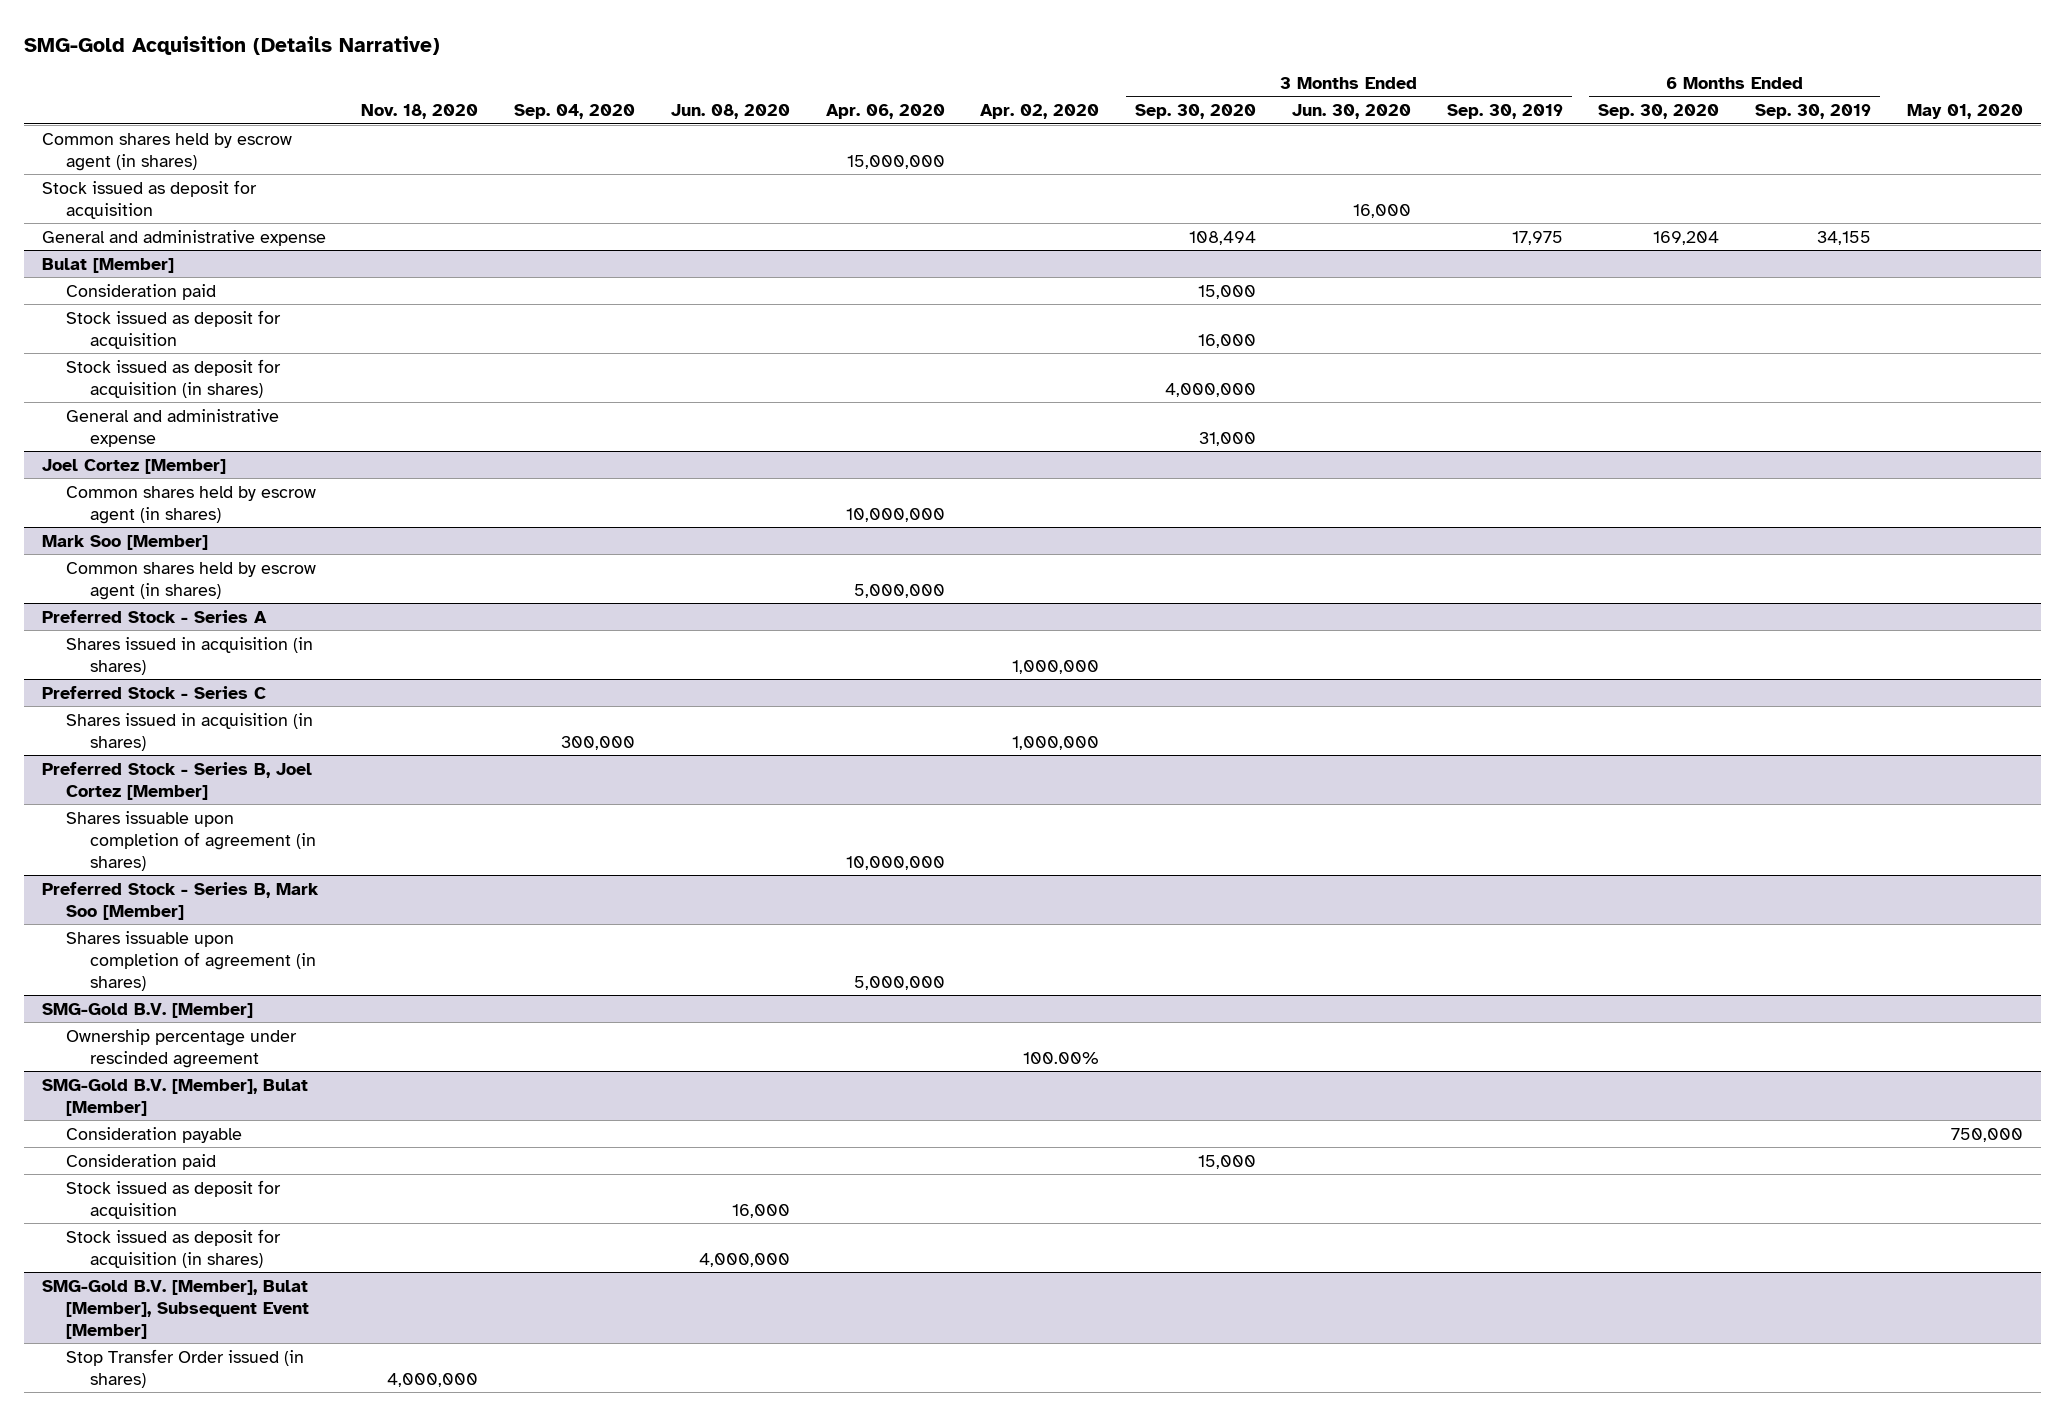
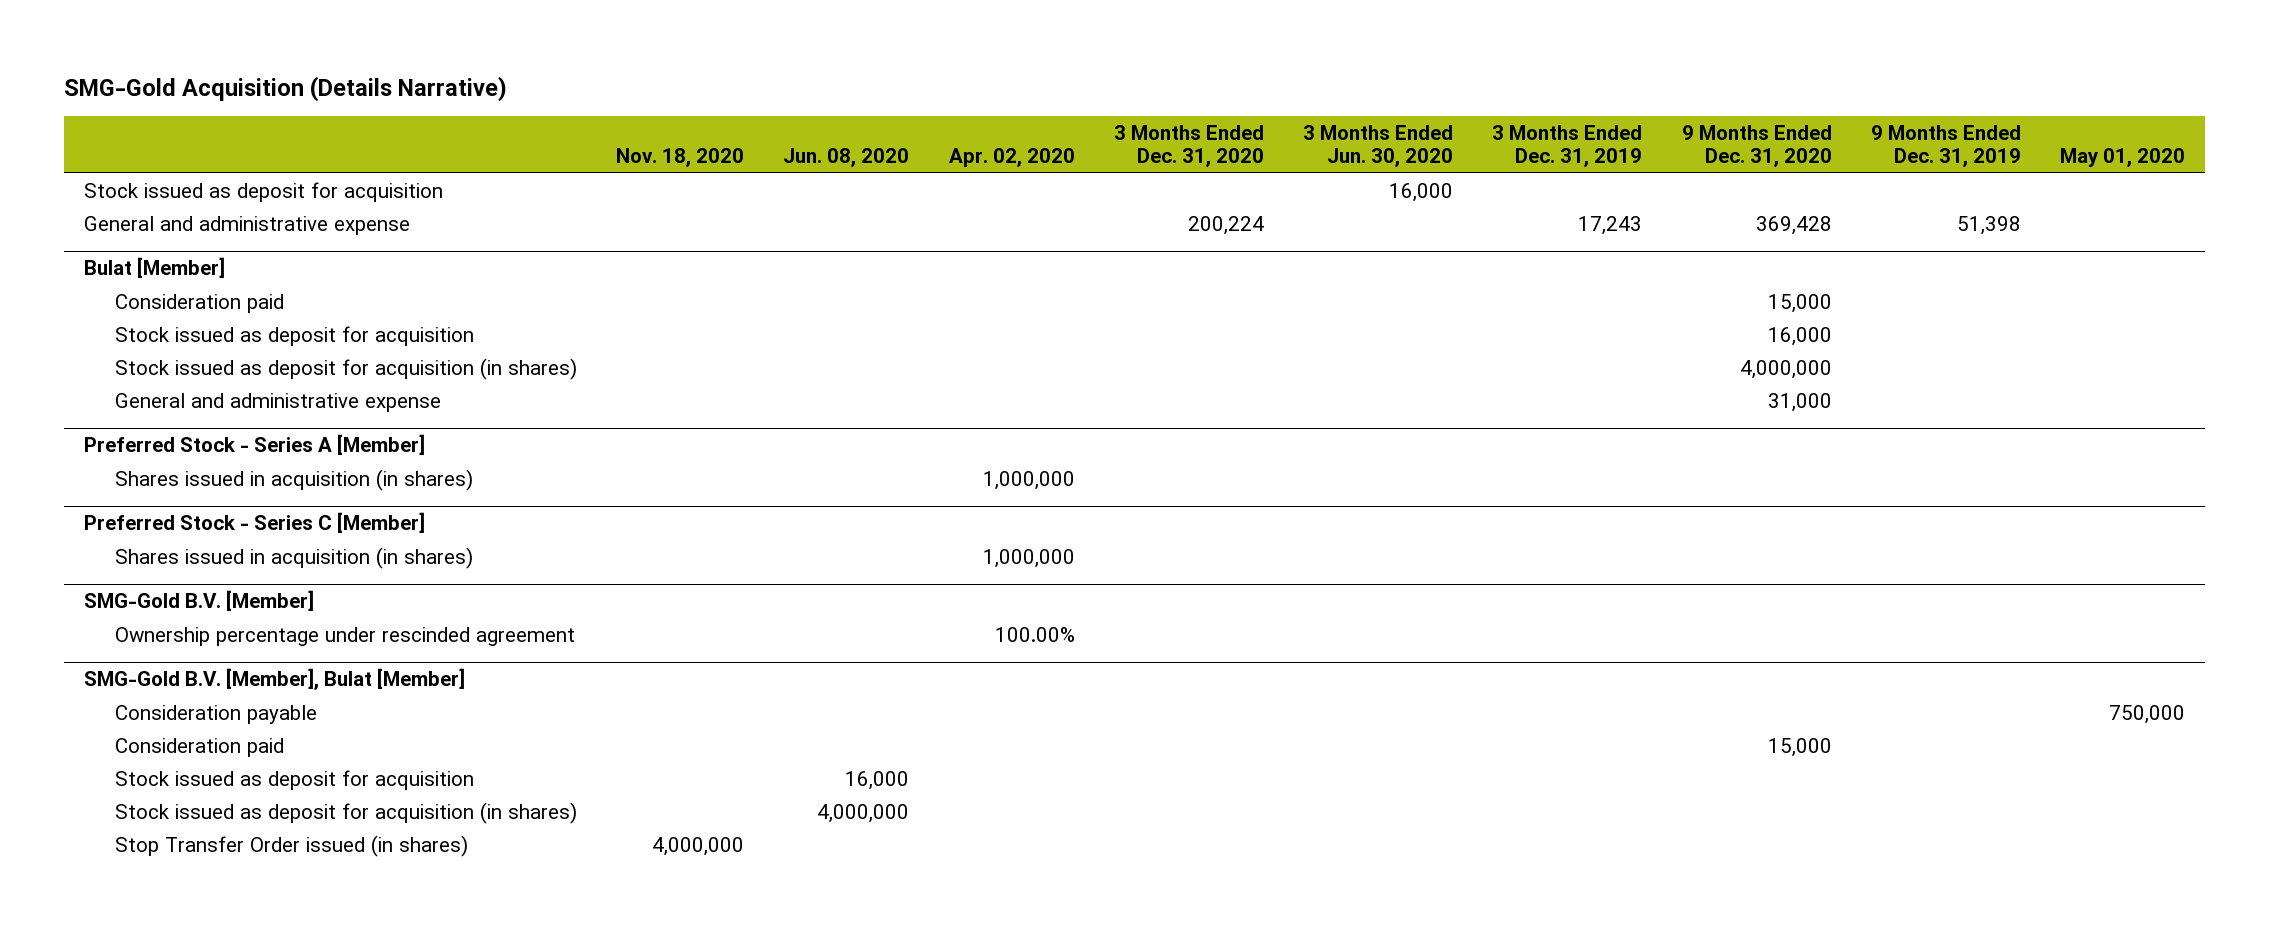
- | Nov. 18, 2020 | Sep. 04, 2020 | Jun. 08, 2020 | Apr. 06, 2020 | Apr. 02, 2020 | 3 Months Ended Sep. 30, 2020 | 3 Months Ended Jun. 30, 2020 | 3 Months Ended Sep. 30, 2019 | 6 Months Ended Sep. 30, 2020 | 6 Months Ended Sep. 30, 2019 | May 01, 2020
+ | Nov. 18, 2020 | Jun. 08, 2020 | Apr. 02, 2020 | 3 Months Ended Dec. 31, 2020 | 3 Months Ended Jun. 30, 2020 | 3 Months Ended Dec. 31, 2019 | 9 Months Ended Dec. 31, 2020 | 9 Months Ended Dec. 31, 2019 | May 01, 2020
- Common shares held by escrow agent (in shares) | | | | 15,000,000 | | | | | | |
- Joel Cortez [Member]
- Common shares held by escrow agent (in shares) | | | | 10,000,000 | | | | | | |
- Mark Soo [Member]
- Common shares held by escrow agent (in shares) | | | | 5,000,000 | | | | | | |
- Preferred Stock - Series A
+ Preferred Stock - Series A [Member]
- Preferred Stock - Series C
+ Preferred Stock - Series C [Member]
- Preferred Stock - Series B, Joel Cortez [Member]
- Shares issuable upon completion of agreement (in shares) | | | | 10,000,000 | | | | | | |
- Preferred Stock - Series B, Mark Soo [Member]
- Shares issuable upon completion of agreement (in shares) | | | | 5,000,000 | | | | | | |
- SMG-Gold B.V. [Member], Bulat [Member], Subsequent Event [Member]
- Stop Transfer Order issued (in shares) | 4,000,000 | | | | | | | | | |
@ SMG-Gold B.V. [Member], Bulat [Member]
+ Stop Transfer Order issued (in shares) | 4,000,000 | | | | | | | |

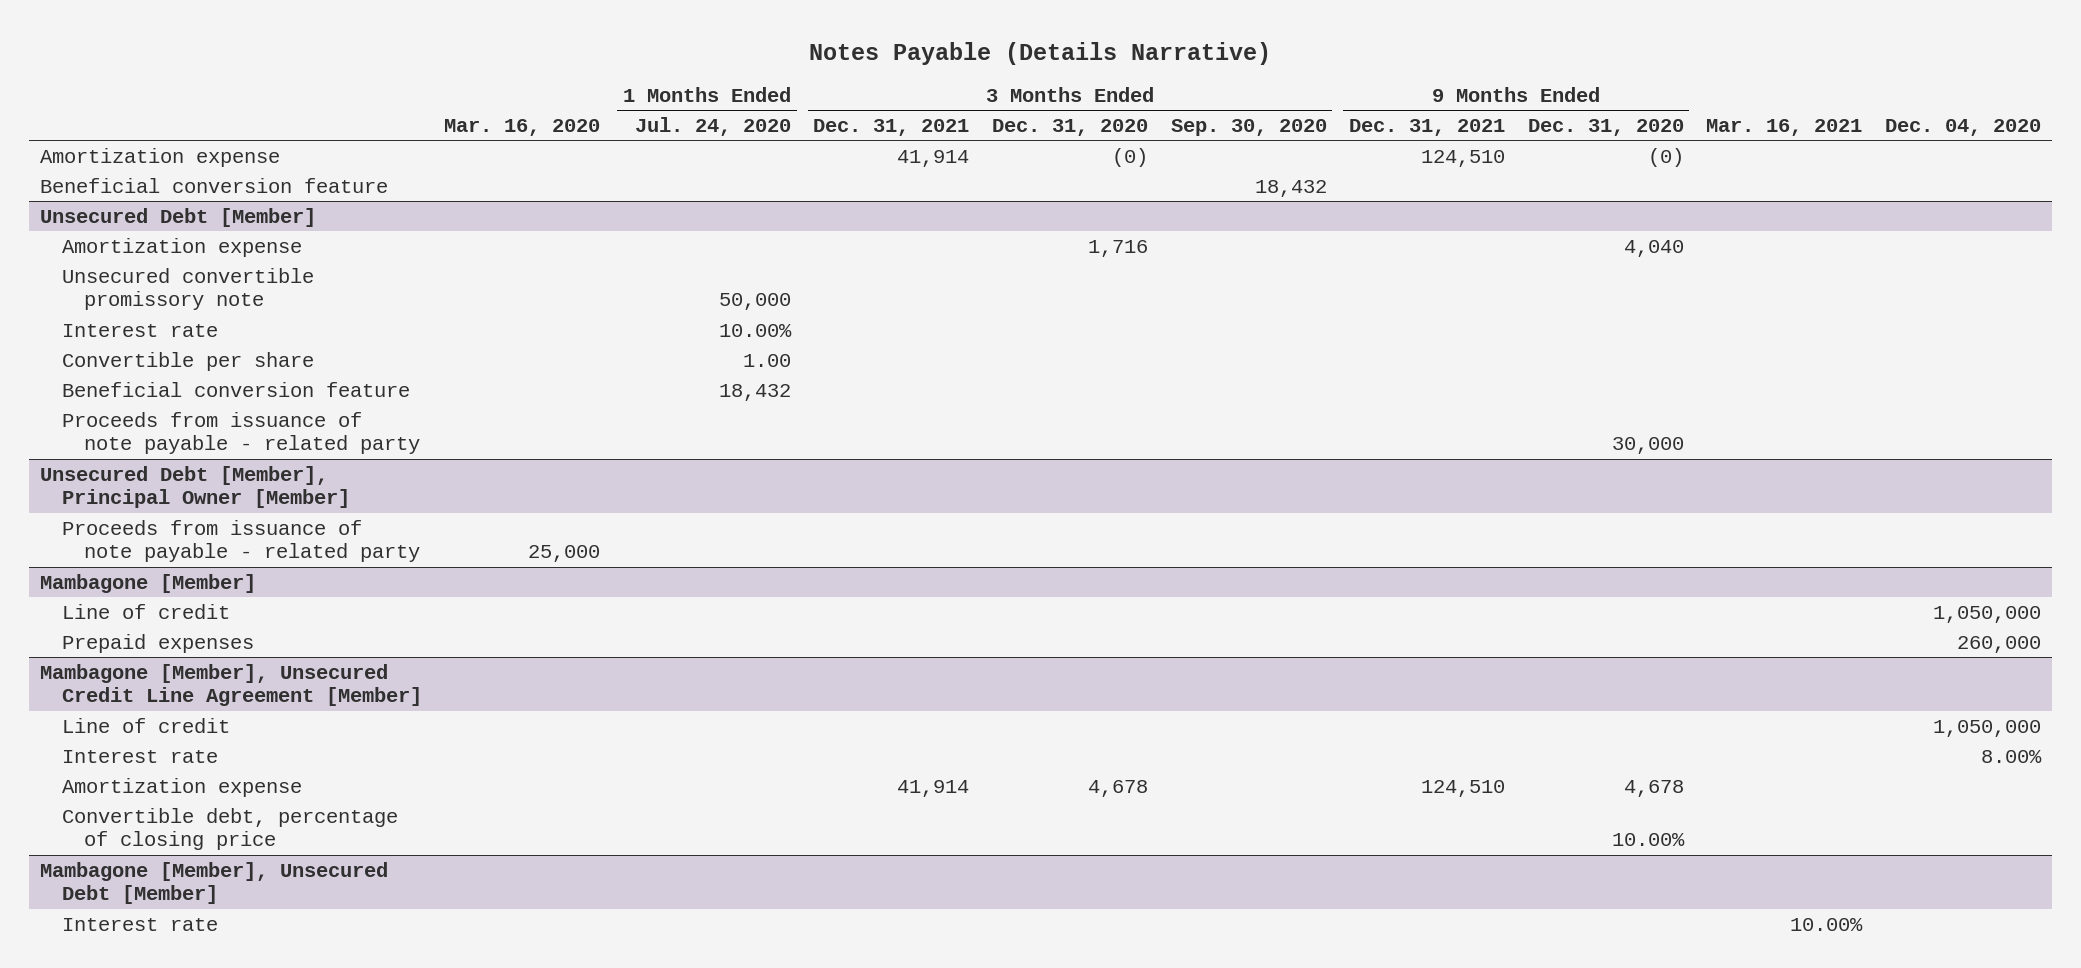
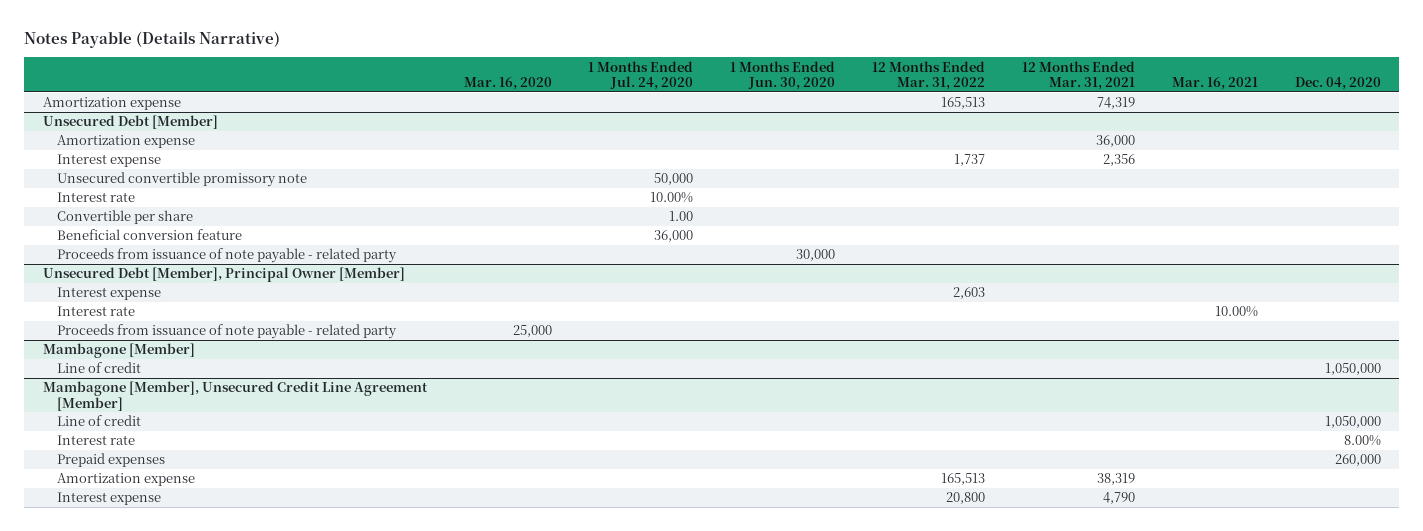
- | Mar. 16, 2020 | 1 Months Ended Jul. 24, 2020 | 3 Months Ended Dec. 31, 2021 | 3 Months Ended Dec. 31, 2020 | 3 Months Ended Sep. 30, 2020 | 9 Months Ended Dec. 31, 2021 | 9 Months Ended Dec. 31, 2020 | Mar. 16, 2021 | Dec. 04, 2020
+ | Mar. 16, 2020 | 1 Months Ended Jul. 24, 2020 | 1 Months Ended Jun. 30, 2020 | 12 Months Ended Mar. 31, 2022 | 12 Months Ended Mar. 31, 2021 | Mar. 16, 2021 | Dec. 04, 2020
- Beneficial conversion feature | | | | | 18,432 | | | |
@ Unsecured Debt [Member]
+ Interest expense | | | | 1,737 | 2,356 | |
- Beneficial conversion feature | | 18,432 | | | | | | |
+ Beneficial conversion feature | | 36,000 | | | | |
@ Unsecured Debt [Member], Principal Owner [Member]
+ Interest expense | | | | 2,603 | | |
+ Interest rate | | | | | | 10.00% |
@ Mambagone [Member]
- Prepaid expenses | | | | | | | | | 260,000
@ Mambagone [Member], Unsecured Credit Line Agreement [Member]
+ Prepaid expenses | | | | | | | 260,000
- Convertible debt, percentage of closing price | | | | | | | 10.00% | |
- Mambagone [Member], Unsecured Debt [Member]
- Interest rate | | | | | | | | 10.00% |
@ Mambagone [Member], Unsecured Credit Line Agreement [Member]
+ Interest expense | | | | 20,800 | 4,790 | |

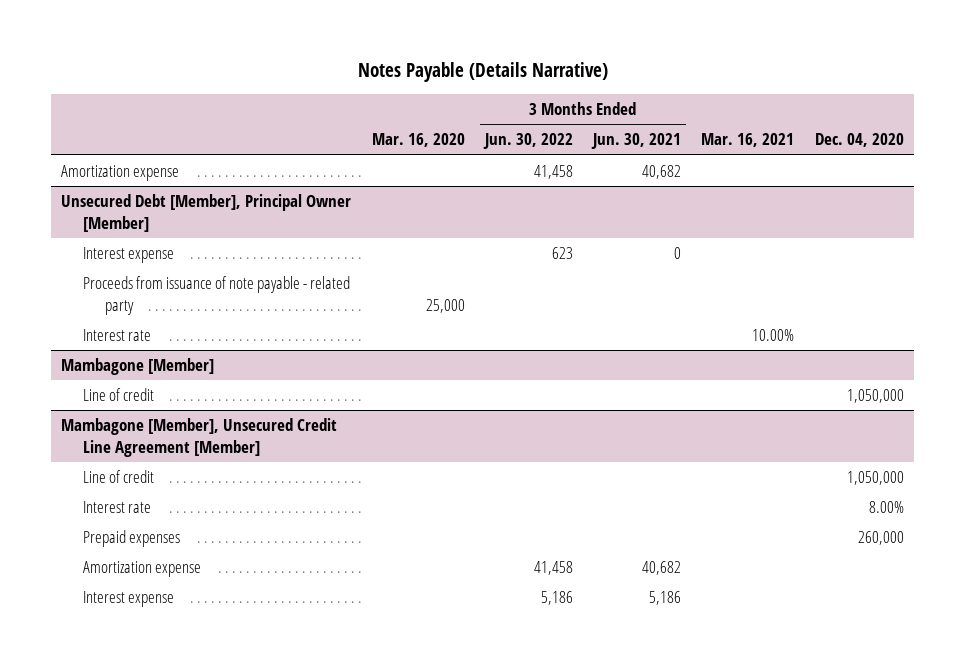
- | Mar. 16, 2020 | 1 Months Ended Jul. 24, 2020 | 1 Months Ended Jun. 30, 2020 | 12 Months Ended Mar. 31, 2022 | 12 Months Ended Mar. 31, 2021 | Mar. 16, 2021 | Dec. 04, 2020
+ | Mar. 16, 2020 | 3 Months Ended Jun. 30, 2022 | 3 Months Ended Jun. 30, 2021 | Mar. 16, 2021 | Dec. 04, 2020
- Unsecured Debt [Member]
- Amortization expense | | | | | 36,000 | |
- Interest expense | | | | 1,737 | 2,356 | |
- Unsecured convertible promissory note | | 50,000 | | | | |
- Interest rate | | 10.00% | | | | |
- Convertible per share | | 1.00 | | | | |
- Beneficial conversion feature | | 36,000 | | | | |
- Proceeds from issuance of note payable - related party | | | 30,000 | | | |
@ Unsecured Debt [Member], Principal Owner [Member]
moved down: Interest rate | | | | 10.00% |

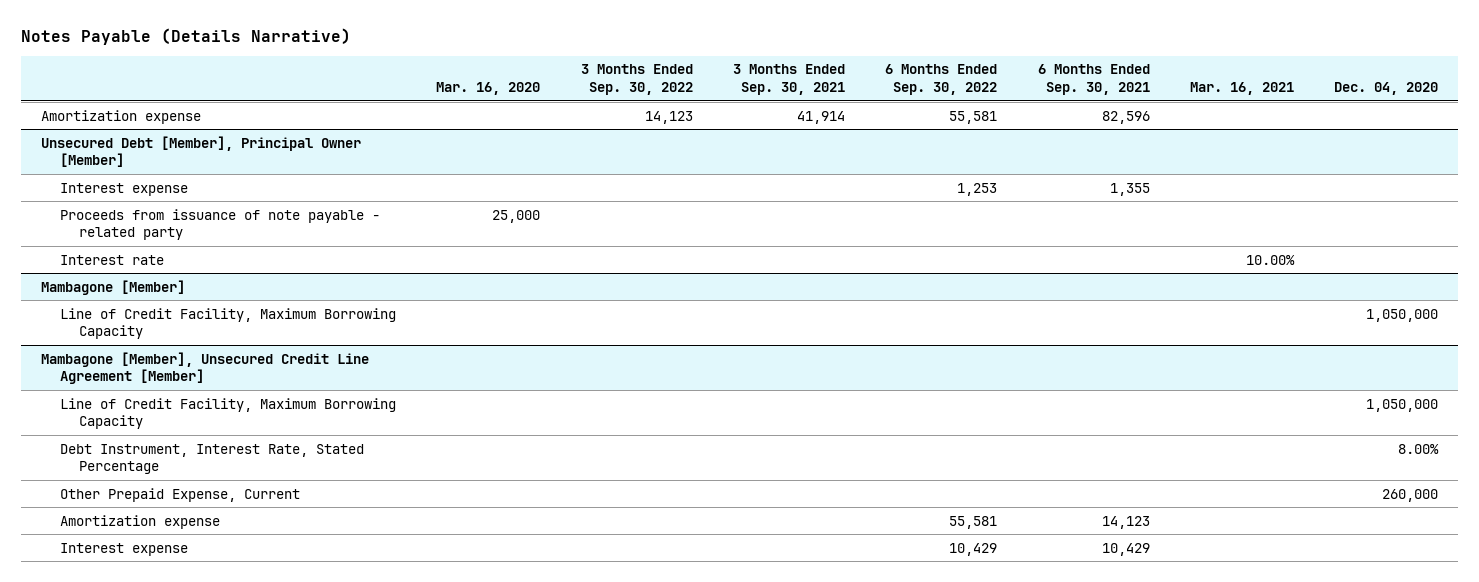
- | Mar. 16, 2020 | 3 Months Ended Jun. 30, 2022 | 3 Months Ended Jun. 30, 2021 | Mar. 16, 2021 | Dec. 04, 2020
+ | Mar. 16, 2020 | 3 Months Ended Sep. 30, 2022 | 3 Months Ended Sep. 30, 2021 | 6 Months Ended Sep. 30, 2022 | 6 Months Ended Sep. 30, 2021 | Mar. 16, 2021 | Dec. 04, 2020
@ Mambagone [Member]
- Line of credit | | | | | 1,050,000
+ Line of Credit Facility, Maximum Borrowing Capacity | | | | | | | 1,050,000
@ Mambagone [Member], Unsecured Credit Line Agreement [Member]
- Line of credit | | | | | 1,050,000
- Interest rate | | | | | 8.00%
- Prepaid expenses | | | | | 260,000
+ Line of Credit Facility, Maximum Borrowing Capacity | | | | | | | 1,050,000
+ Debt Instrument, Interest Rate, Stated Percentage | | | | | | | 8.00%
+ Other Prepaid Expense, Current | | | | | | | 260,000

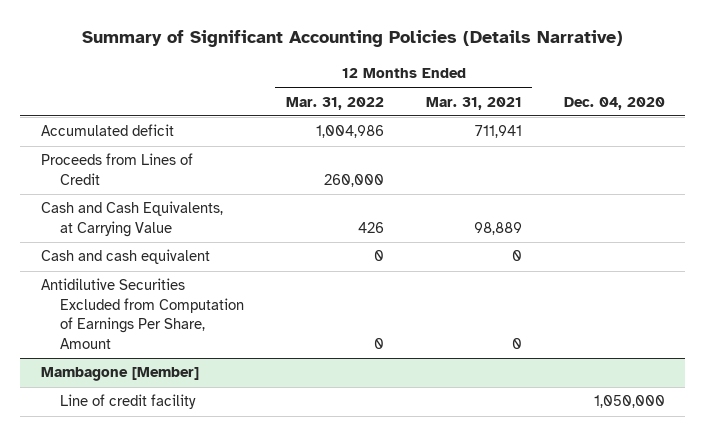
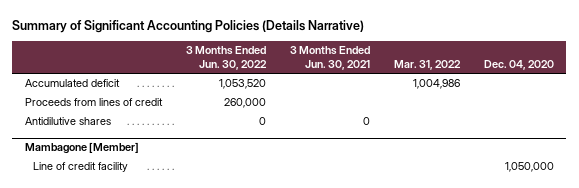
- | 12 Months Ended Mar. 31, 2022 | 12 Months Ended Mar. 31, 2021 | Dec. 04, 2020
+ | 3 Months Ended Jun. 30, 2022 | 3 Months Ended Jun. 30, 2021 | Mar. 31, 2022 | Dec. 04, 2020
- Proceeds from Lines of Credit | 260,000 | |
- Cash and Cash Equivalents, at Carrying Value | 426 | 98,889 |
- Cash and cash equivalent | 0 | 0 |
- Antidilutive Securities Excluded from Computation of Earnings Per Share, Amount | 0 | 0 |
+ Proceeds from lines of credit | 260,000 | | |
+ Antidilutive shares | 0 | 0 | |

